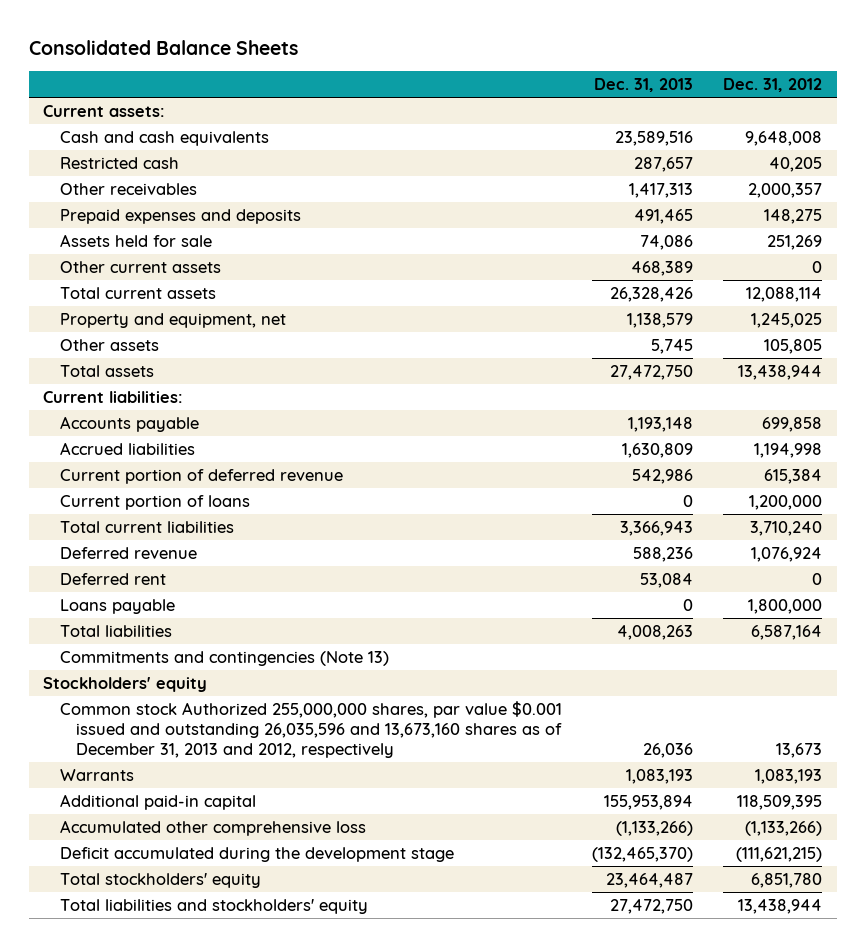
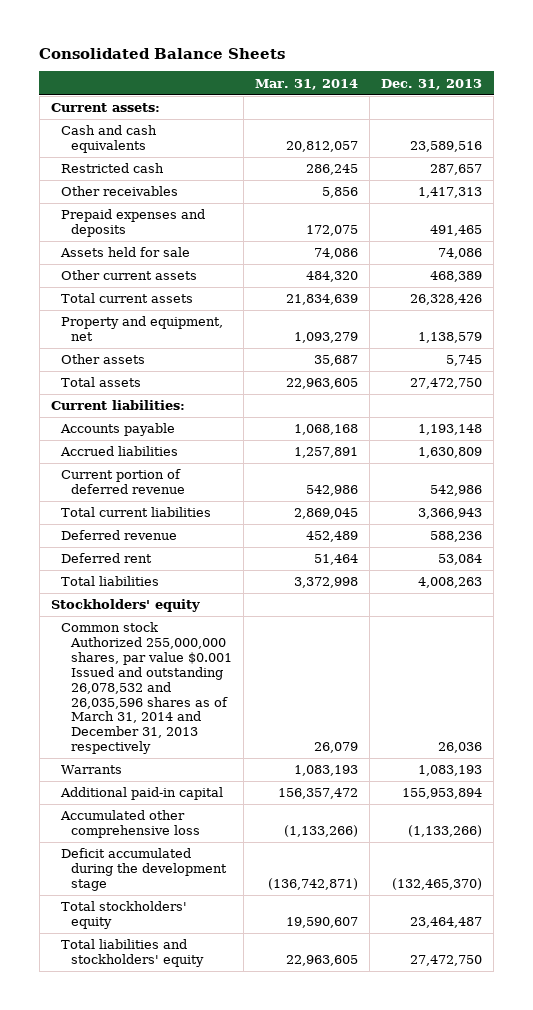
- | Dec. 31, 2013 | Dec. 31, 2012
+ | Mar. 31, 2014 | Dec. 31, 2013
- Current portion of loans | 0 | 1,200,000
- Loans payable | 0 | 1,800,000
- Commitments and contingencies (Note 13)
- Common stock Authorized 255,000,000 shares, par value $0.001 issued and outstanding 26,035,596 and 13,673,160 shares as of December 31, 2013 and 2012, respectively | 26,036 | 13,673
+ Common stock Authorized 255,000,000 shares, par value $0.001 Issued and outstanding 26,078,532 and 26,035,596 shares as of March 31, 2014 and December 31, 2013 respectively | 26,079 | 26,036

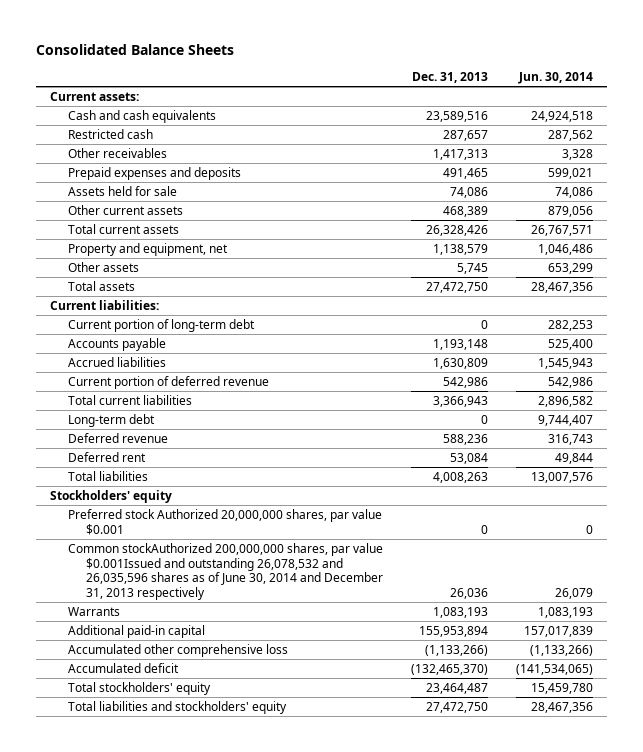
- | Mar. 31, 2014 | Dec. 31, 2013
+ | Dec. 31, 2013 | Jun. 30, 2014
+ Current portion of long-term debt | 0 | 282,253
+ Long-term debt | 0 | 9,744,407
- Common stock Authorized 255,000,000 shares, par value $0.001 Issued and outstanding 26,078,532 and 26,035,596 shares as of March 31, 2014 and December 31, 2013 respectively | 26,079 | 26,036
+ Preferred stock Authorized 20,000,000 shares, par value $0.001 | 0 | 0
+ Common stockAuthorized 200,000,000 shares, par value $0.001Issued and outstanding 26,078,532 and 26,035,596 shares as of June 30, 2014 and December 31, 2013 respectively | 26,036 | 26,079
- Deficit accumulated during the development stage | (136,742,871) | (132,465,370)
+ Accumulated deficit | (132,465,370) | (141,534,065)

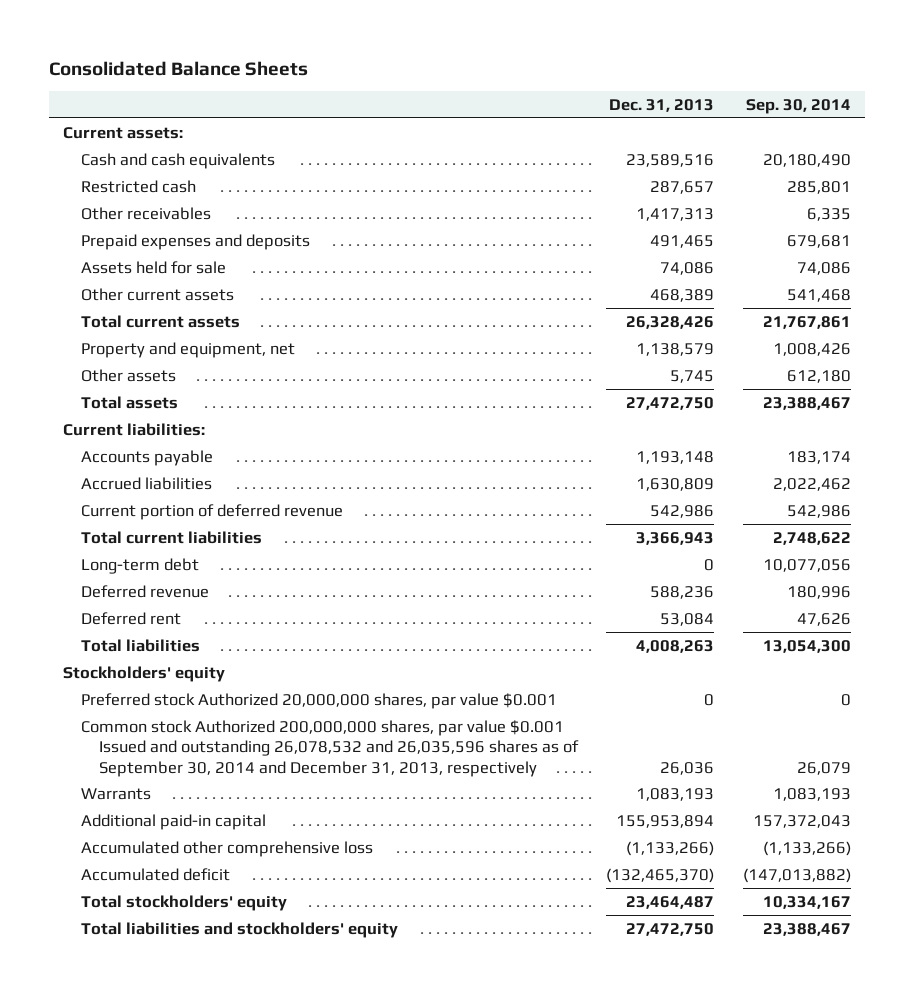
- | Dec. 31, 2013 | Jun. 30, 2014
+ | Dec. 31, 2013 | Sep. 30, 2014
- Current portion of long-term debt | 0 | 282,253
- Common stockAuthorized 200,000,000 shares, par value $0.001Issued and outstanding 26,078,532 and 26,035,596 shares as of June 30, 2014 and December 31, 2013 respectively | 26,036 | 26,079
+ Common stock Authorized 200,000,000 shares, par value $0.001 Issued and outstanding 26,078,532 and 26,035,596 shares as of September 30, 2014 and December 31, 2013, respectively | 26,036 | 26,079

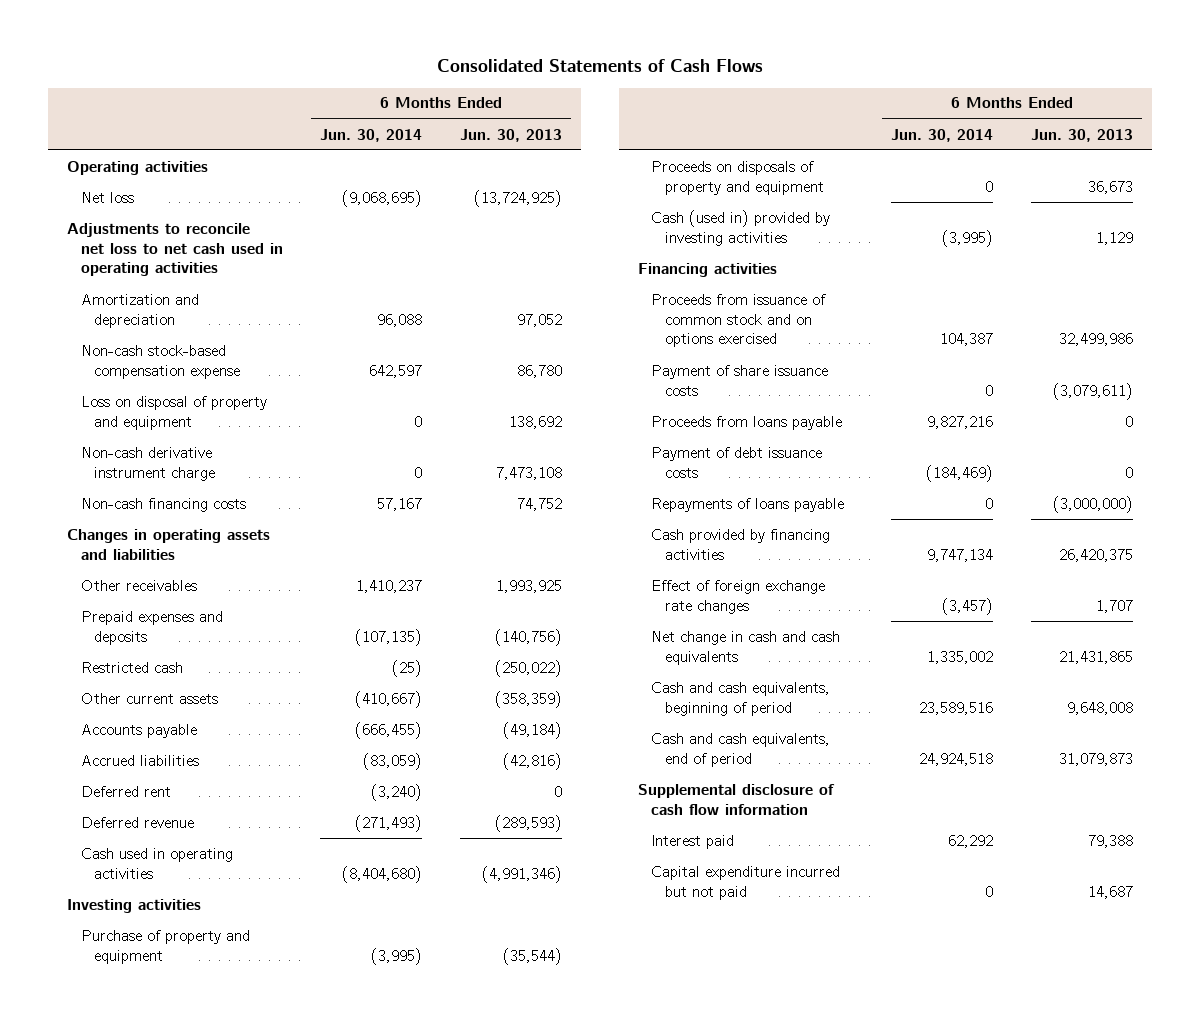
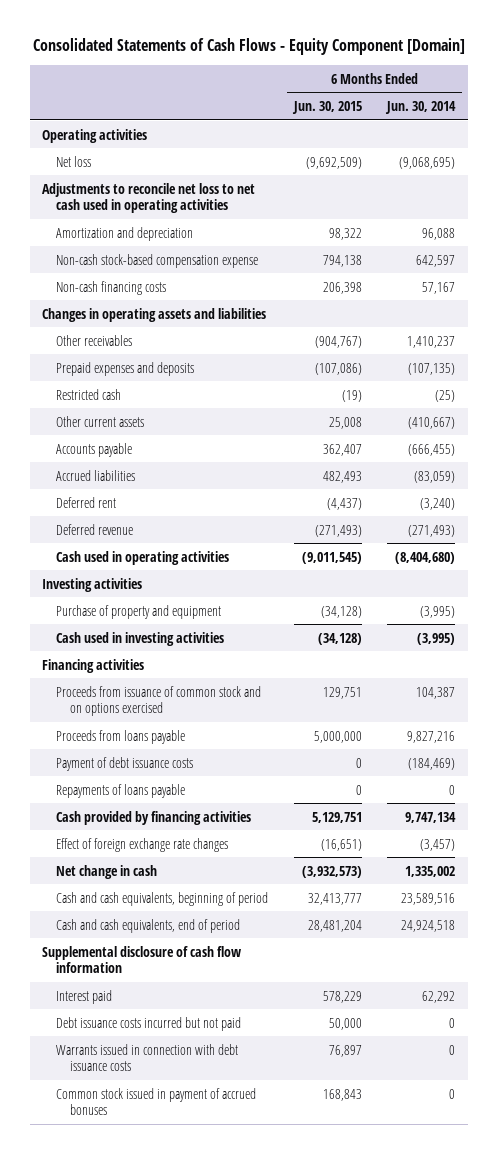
- Consolidated Statements of Cash Flows
+ Consolidated Statements of Cash Flows - Equity Component [Domain]
- | 6 Months Ended Jun. 30, 2014 | 6 Months Ended Jun. 30, 2013
+ | 6 Months Ended Jun. 30, 2015 | 6 Months Ended Jun. 30, 2014
- Loss on disposal of property and equipment | 0 | 138,692
- Non-cash derivative instrument charge | 0 | 7,473,108
- Proceeds on disposals of property and equipment | 0 | 36,673
- Cash (used in) provided by investing activities | (3,995) | 1,129
+ Cash used in investing activities | (34,128) | (3,995)
- Payment of share issuance costs | 0 | (3,079,611)
- Net change in cash and cash equivalents | 1,335,002 | 21,431,865
+ Net change in cash | (3,932,573) | 1,335,002
- Capital expenditure incurred but not paid | 0 | 14,687
+ Debt issuance costs incurred but not paid | 50,000 | 0
+ Warrants issued in connection with debt issuance costs | 76,897 | 0
+ Common stock issued in payment of accrued bonuses | 168,843 | 0

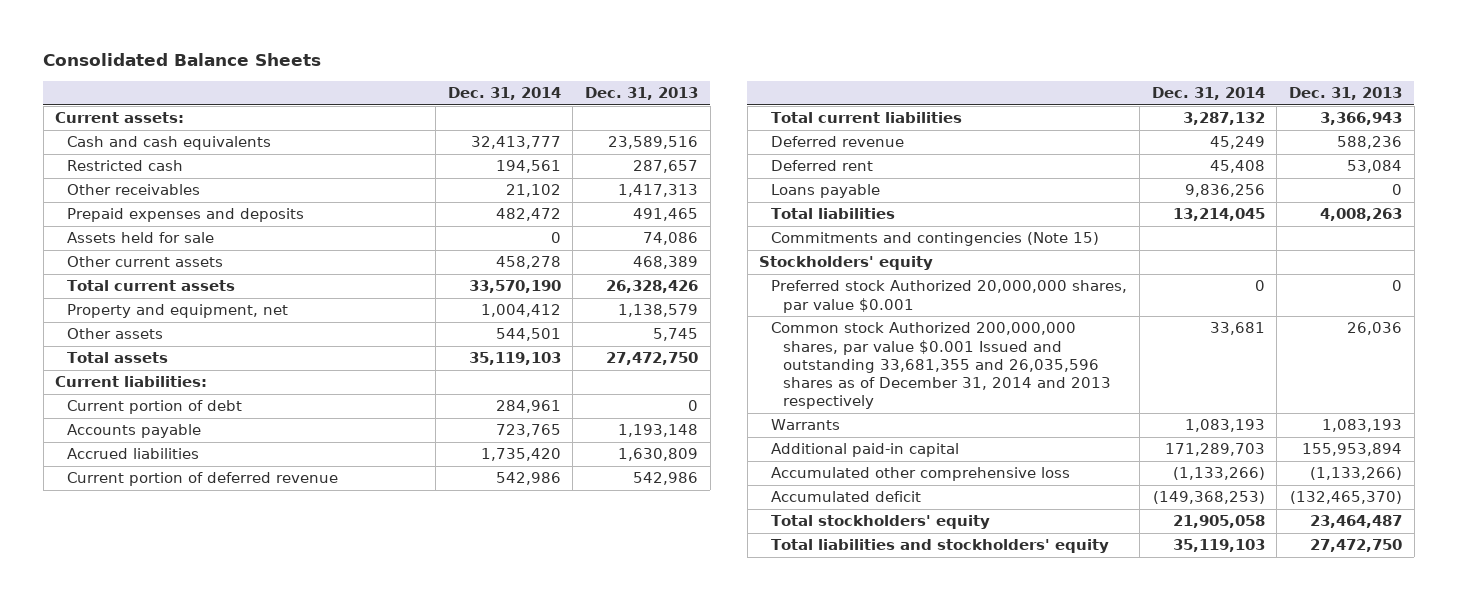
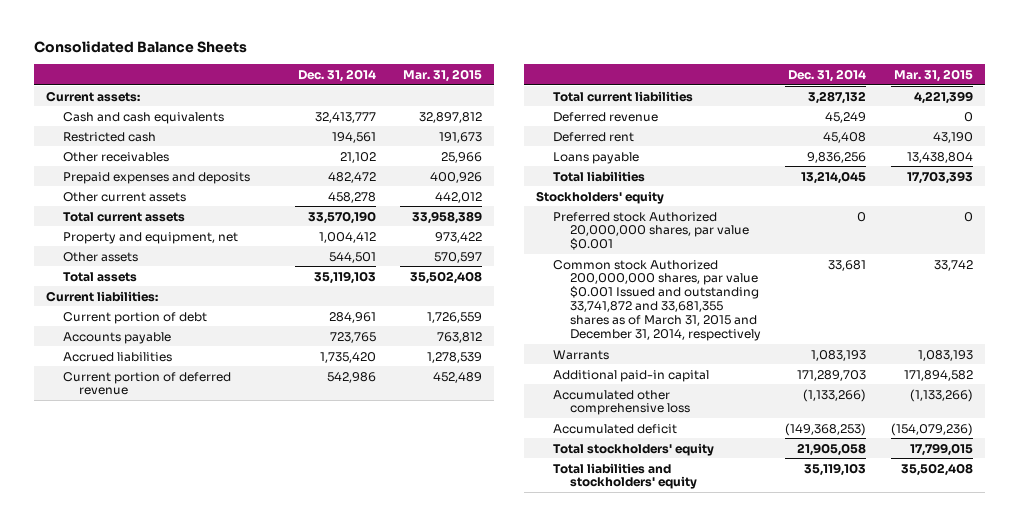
- | Dec. 31, 2014 | Dec. 31, 2013
+ | Dec. 31, 2014 | Mar. 31, 2015
- Assets held for sale | 0 | 74,086
- Commitments and contingencies (Note 15)
- Common stock Authorized 200,000,000 shares, par value $0.001 Issued and outstanding 33,681,355 and 26,035,596 shares as of December 31, 2014 and 2013 respectively | 33,681 | 26,036
+ Common stock Authorized 200,000,000 shares, par value $0.001 Issued and outstanding 33,741,872 and 33,681,355 shares as of March 31, 2015 and December 31, 2014, respectively | 33,681 | 33,742

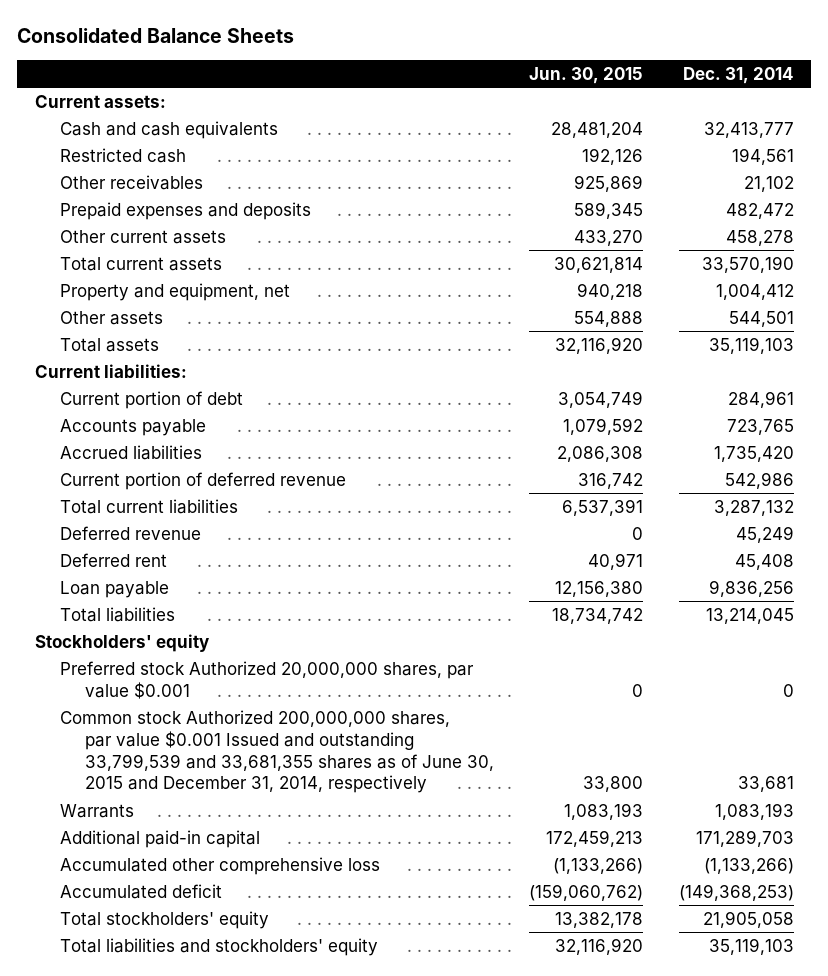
- | Dec. 31, 2014 | Mar. 31, 2015
+ | Jun. 30, 2015 | Dec. 31, 2014
- Loans payable | 9,836,256 | 13,438,804
+ Loan payable | 12,156,380 | 9,836,256
- Common stock Authorized 200,000,000 shares, par value $0.001 Issued and outstanding 33,741,872 and 33,681,355 shares as of March 31, 2015 and December 31, 2014, respectively | 33,681 | 33,742
+ Common stock Authorized 200,000,000 shares, par value $0.001 Issued and outstanding 33,799,539 and 33,681,355 shares as of June 30, 2015 and December 31, 2014, respectively | 33,800 | 33,681

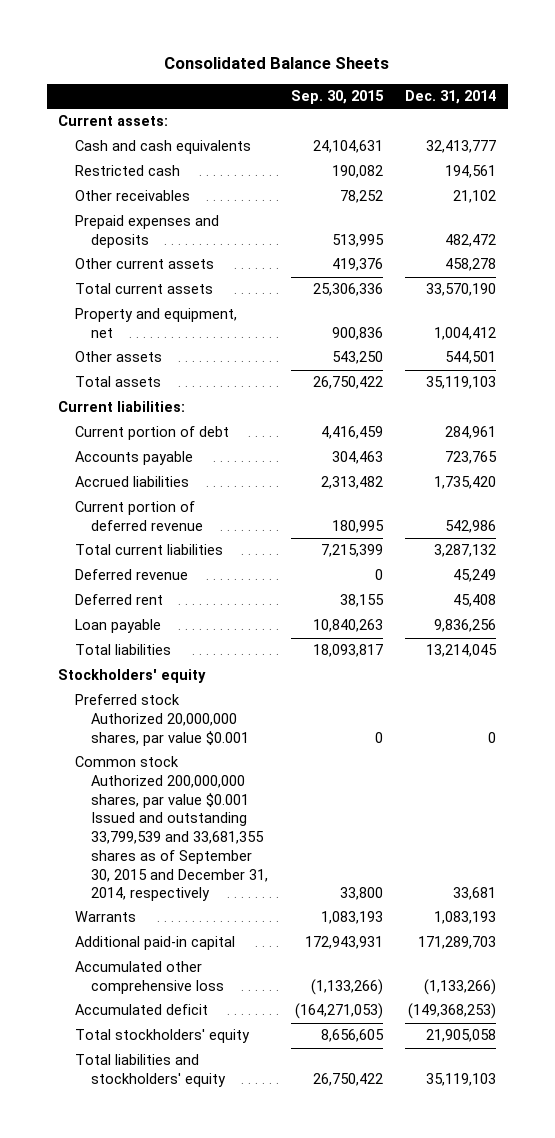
- | Jun. 30, 2015 | Dec. 31, 2014
+ | Sep. 30, 2015 | Dec. 31, 2014
- Common stock Authorized 200,000,000 shares, par value $0.001 Issued and outstanding 33,799,539 and 33,681,355 shares as of June 30, 2015 and December 31, 2014, respectively | 33,800 | 33,681
+ Common stock Authorized 200,000,000 shares, par value $0.001 Issued and outstanding 33,799,539 and 33,681,355 shares as of September 30, 2015 and December 31, 2014, respectively | 33,800 | 33,681

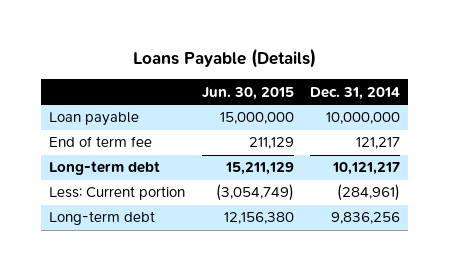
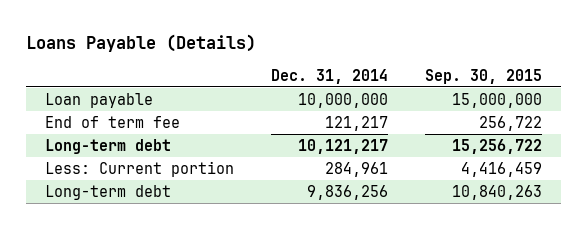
- | Jun. 30, 2015 | Dec. 31, 2014
+ | Dec. 31, 2014 | Sep. 30, 2015
- Less: Current portion | (3,054,749) | (284,961)
+ Less: Current portion | 284,961 | 4,416,459

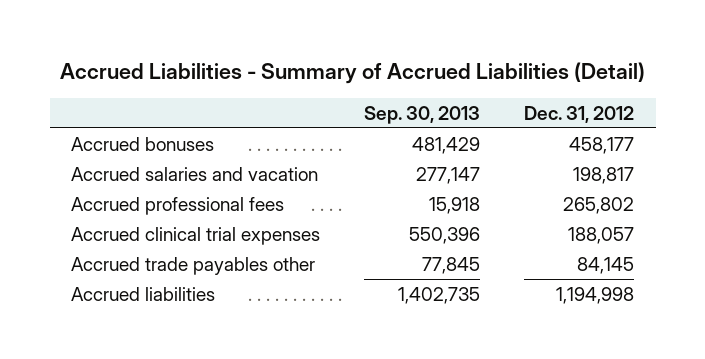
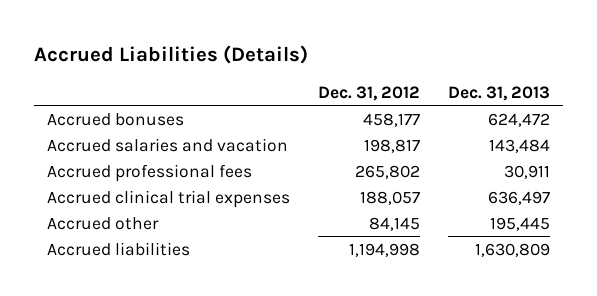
- Accrued Liabilities - Summary of Accrued Liabilities (Detail)
+ Accrued Liabilities (Details)
- | Sep. 30, 2013 | Dec. 31, 2012
+ | Dec. 31, 2012 | Dec. 31, 2013
- Accrued trade payables other | 77,845 | 84,145
+ Accrued other | 84,145 | 195,445

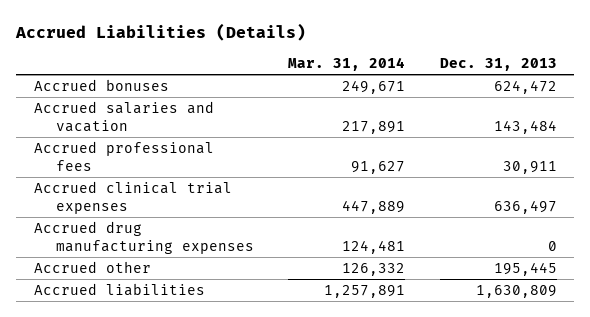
- | Dec. 31, 2012 | Dec. 31, 2013
+ | Mar. 31, 2014 | Dec. 31, 2013
+ Accrued drug manufacturing expenses | 124,481 | 0

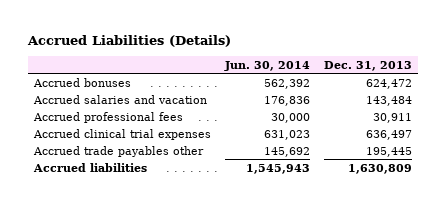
- | Mar. 31, 2014 | Dec. 31, 2013
+ | Jun. 30, 2014 | Dec. 31, 2013
- Accrued drug manufacturing expenses | 124,481 | 0
- Accrued other | 126,332 | 195,445
+ Accrued trade payables other | 145,692 | 195,445

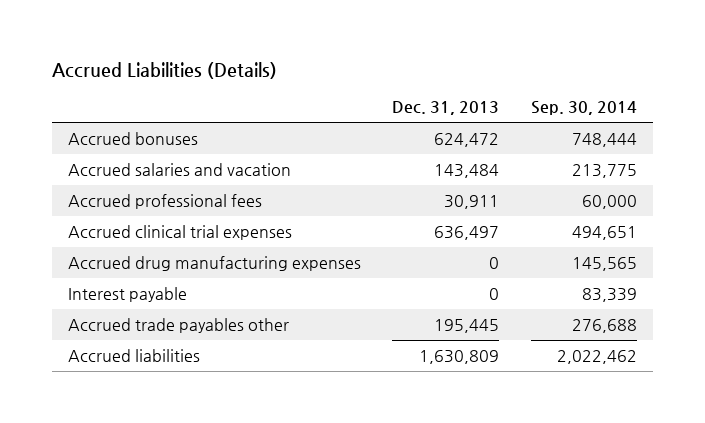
- | Jun. 30, 2014 | Dec. 31, 2013
+ | Dec. 31, 2013 | Sep. 30, 2014
+ Accrued drug manufacturing expenses | 0 | 145,565
+ Interest payable | 0 | 83,339

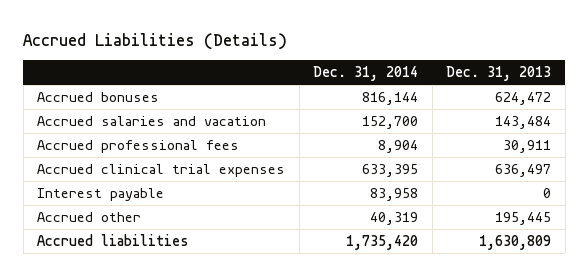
- | Dec. 31, 2013 | Sep. 30, 2014
+ | Dec. 31, 2014 | Dec. 31, 2013
- Accrued drug manufacturing expenses | 0 | 145,565
- Accrued trade payables other | 195,445 | 276,688
+ Accrued other | 40,319 | 195,445

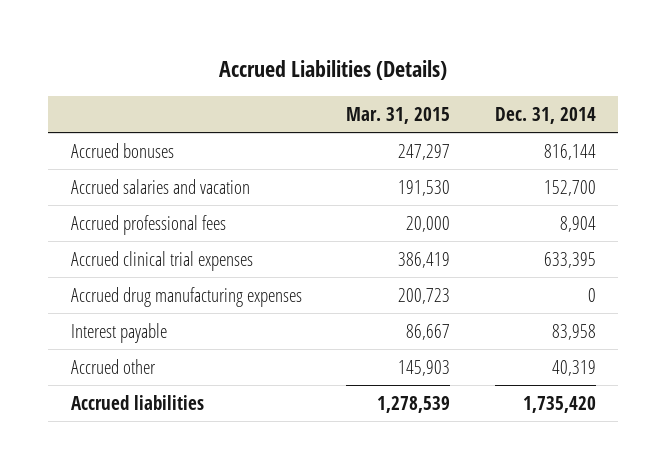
- | Dec. 31, 2014 | Dec. 31, 2013
+ | Mar. 31, 2015 | Dec. 31, 2014
+ Accrued drug manufacturing expenses | 200,723 | 0

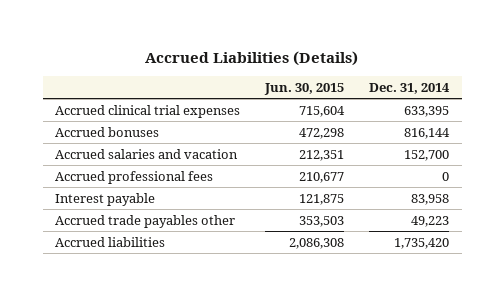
- | Mar. 31, 2015 | Dec. 31, 2014
+ | Jun. 30, 2015 | Dec. 31, 2014
moved up: Accrued clinical trial expenses | 715,604 | 633,395
- Accrued professional fees | 20,000 | 8,904
- Accrued drug manufacturing expenses | 200,723 | 0
+ Accrued professional fees | 210,677 | 0
- Accrued other | 145,903 | 40,319
+ Accrued trade payables other | 353,503 | 49,223

